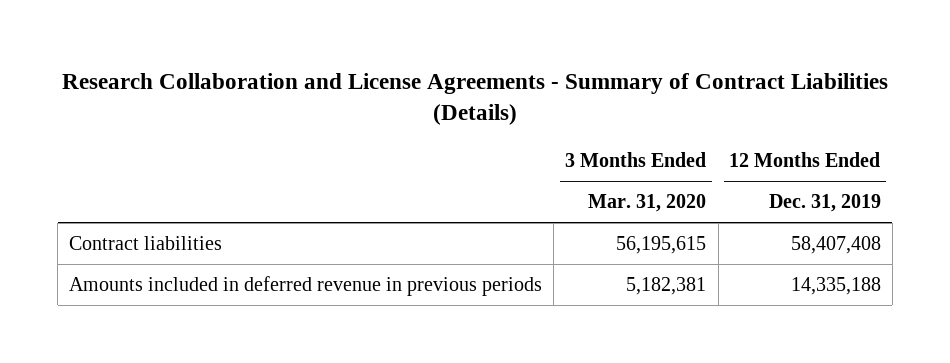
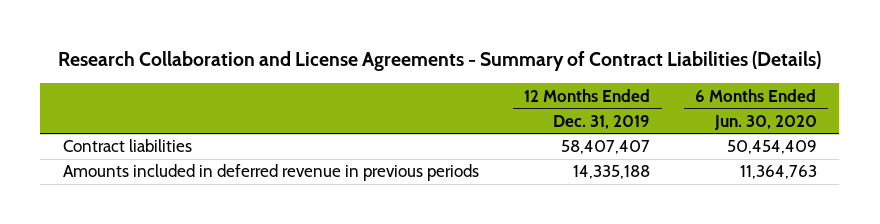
- | 3 Months Ended Mar. 31, 2020 | 12 Months Ended Dec. 31, 2019
+ | 12 Months Ended Dec. 31, 2019 | 6 Months Ended Jun. 30, 2020
- Contract liabilities | 56,195,615 | 58,407,408
+ Contract liabilities | 58,407,407 | 50,454,409

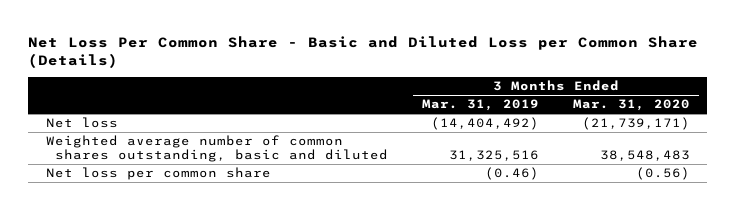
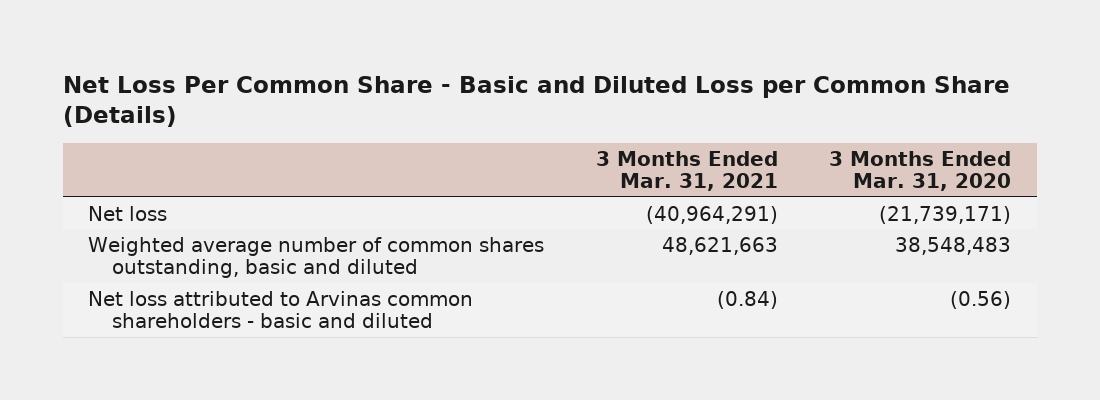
- | 3 Months Ended Mar. 31, 2019 | 3 Months Ended Mar. 31, 2020
+ | 3 Months Ended Mar. 31, 2021 | 3 Months Ended Mar. 31, 2020
- Net loss per common share | (0.46) | (0.56)
+ Net loss attributed to Arvinas common shareholders - basic and diluted | (0.84) | (0.56)

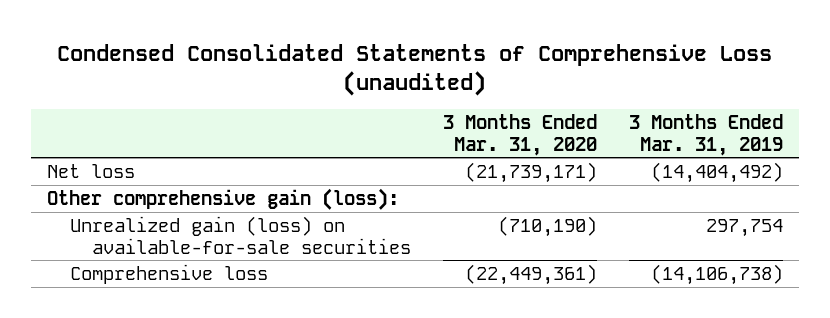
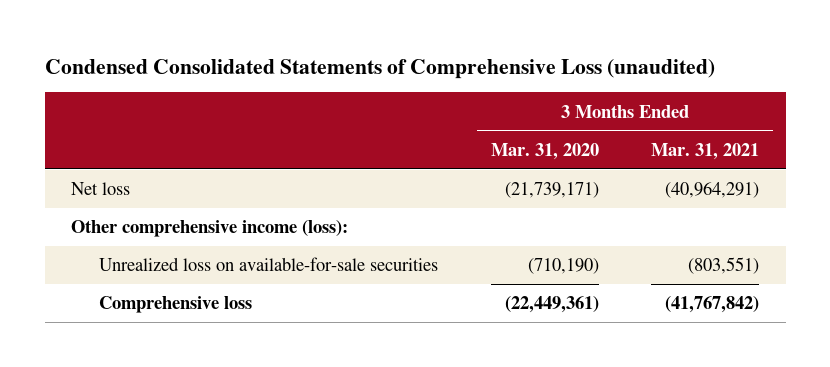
- | 3 Months Ended Mar. 31, 2020 | 3 Months Ended Mar. 31, 2019
+ | 3 Months Ended Mar. 31, 2020 | 3 Months Ended Mar. 31, 2021
- Other comprehensive gain (loss):
- Unrealized gain (loss) on available-for-sale securities | (710,190) | 297,754
+ Other comprehensive income (loss):
+ Unrealized loss on available-for-sale securities | (710,190) | (803,551)

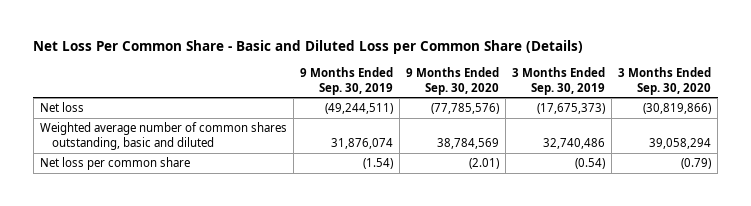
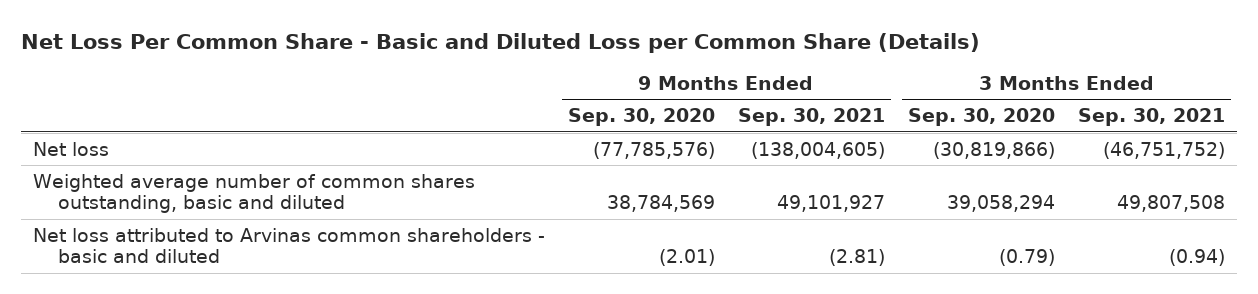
- | 9 Months Ended Sep. 30, 2019 | 9 Months Ended Sep. 30, 2020 | 3 Months Ended Sep. 30, 2019 | 3 Months Ended Sep. 30, 2020
+ | 9 Months Ended Sep. 30, 2020 | 9 Months Ended Sep. 30, 2021 | 3 Months Ended Sep. 30, 2020 | 3 Months Ended Sep. 30, 2021
- Net loss per common share | (1.54) | (2.01) | (0.54) | (0.79)
+ Net loss attributed to Arvinas common shareholders - basic and diluted | (2.01) | (2.81) | (0.79) | (0.94)

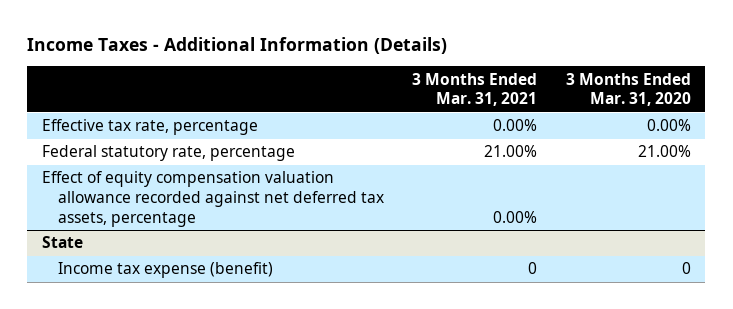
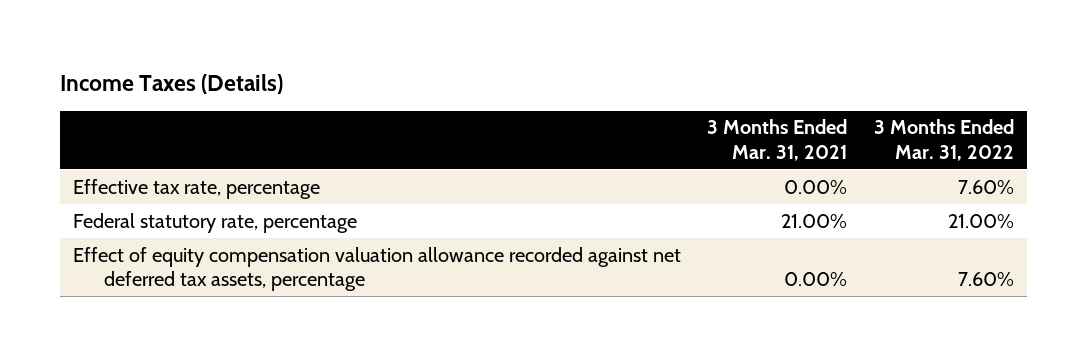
- Income Taxes - Additional Information (Details)
+ Income Taxes (Details)
- | 3 Months Ended Mar. 31, 2021 | 3 Months Ended Mar. 31, 2020
+ | 3 Months Ended Mar. 31, 2021 | 3 Months Ended Mar. 31, 2022
- State
- Income tax expense (benefit) | 0 | 0

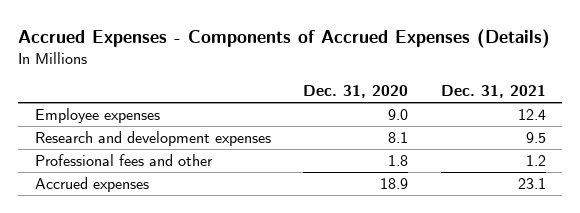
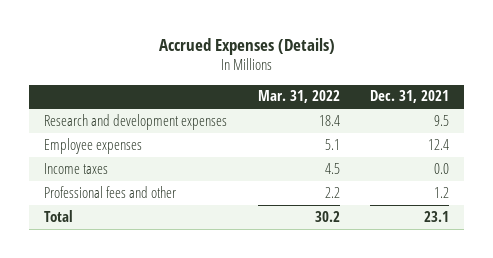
- Accrued Expenses - Components of Accrued Expenses (Details)
+ Accrued Expenses (Details)
- | Dec. 31, 2020 | Dec. 31, 2021
+ | Mar. 31, 2022 | Dec. 31, 2021
moved down: Employee expenses | 5.1 | 12.4
+ Income taxes | 4.5 | 0.0
- Accrued expenses | 18.9 | 23.1
+ Total | 30.2 | 23.1

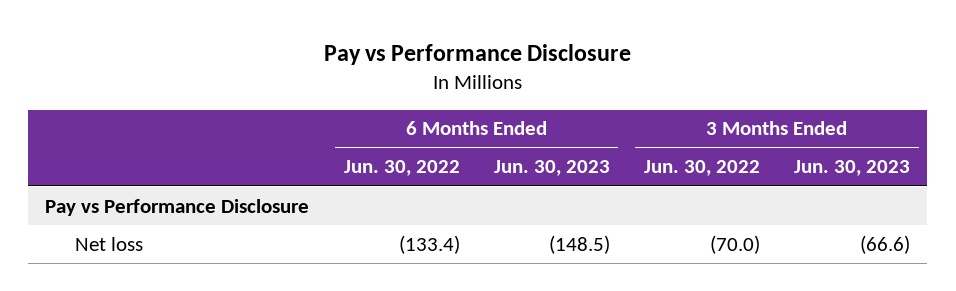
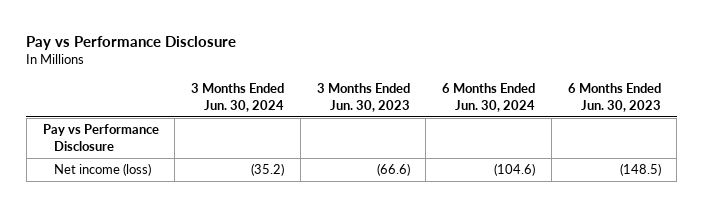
- | 6 Months Ended Jun. 30, 2022 | 6 Months Ended Jun. 30, 2023 | 3 Months Ended Jun. 30, 2022 | 3 Months Ended Jun. 30, 2023
+ | 3 Months Ended Jun. 30, 2024 | 3 Months Ended Jun. 30, 2023 | 6 Months Ended Jun. 30, 2024 | 6 Months Ended Jun. 30, 2023
- Net loss | (133.4) | (148.5) | (70.0) | (66.6)
+ Net income (loss) | (35.2) | (66.6) | (104.6) | (148.5)

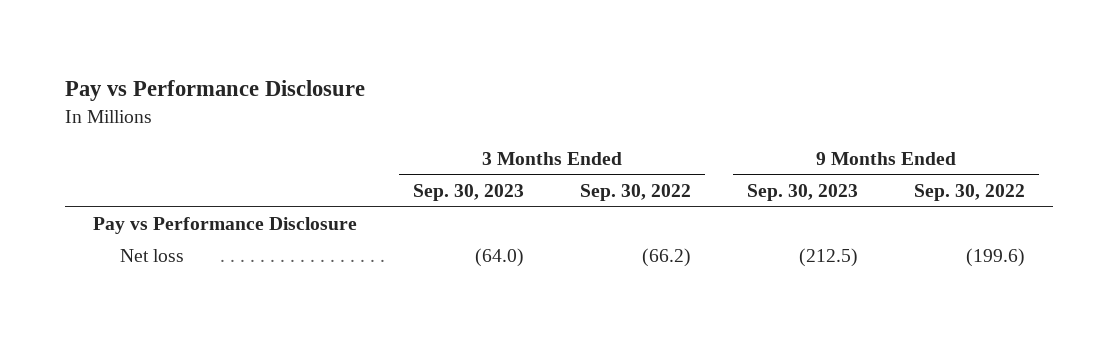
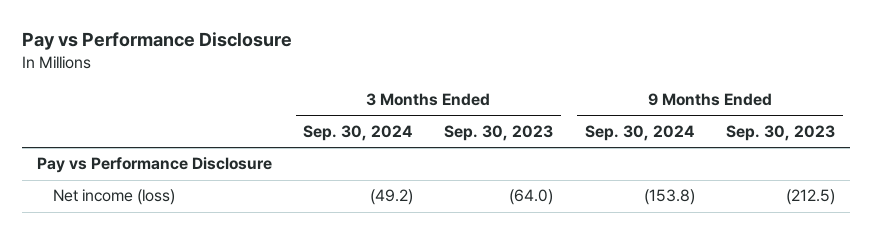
- | 3 Months Ended Sep. 30, 2023 | 3 Months Ended Sep. 30, 2022 | 9 Months Ended Sep. 30, 2023 | 9 Months Ended Sep. 30, 2022
+ | 3 Months Ended Sep. 30, 2024 | 3 Months Ended Sep. 30, 2023 | 9 Months Ended Sep. 30, 2024 | 9 Months Ended Sep. 30, 2023
- Net loss | (64.0) | (66.2) | (212.5) | (199.6)
+ Net income (loss) | (49.2) | (64.0) | (153.8) | (212.5)

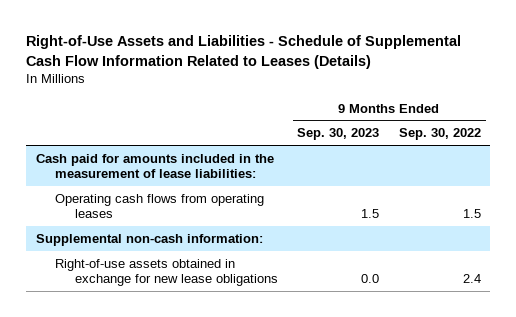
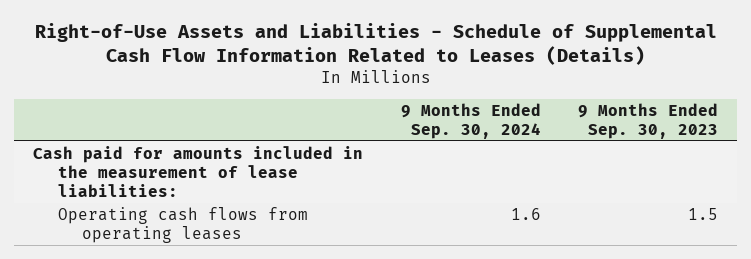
- | 9 Months Ended Sep. 30, 2023 | 9 Months Ended Sep. 30, 2022
+ | 9 Months Ended Sep. 30, 2024 | 9 Months Ended Sep. 30, 2023
- Supplemental non-cash information:
- Right-of-use assets obtained in exchange for new lease obligations | 0.0 | 2.4

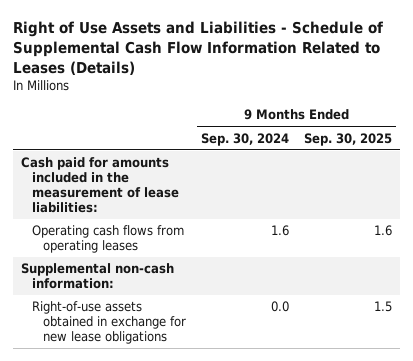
- Right-of-Use Assets and Liabilities - Schedule of Supplemental Cash Flow Information Related to Leases (Details)
+ Right of Use Assets and Liabilities - Schedule of Supplemental Cash Flow Information Related to Leases (Details)
- | 9 Months Ended Sep. 30, 2024 | 9 Months Ended Sep. 30, 2023
+ | 9 Months Ended Sep. 30, 2024 | 9 Months Ended Sep. 30, 2025
+ Supplemental non-cash information:
+ Right-of-use assets obtained in exchange for new lease obligations | 0.0 | 1.5

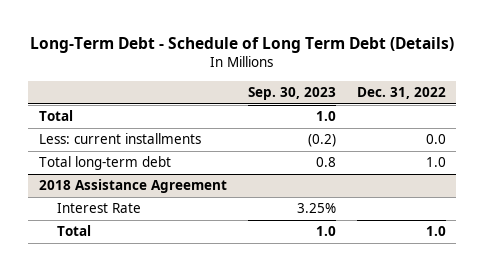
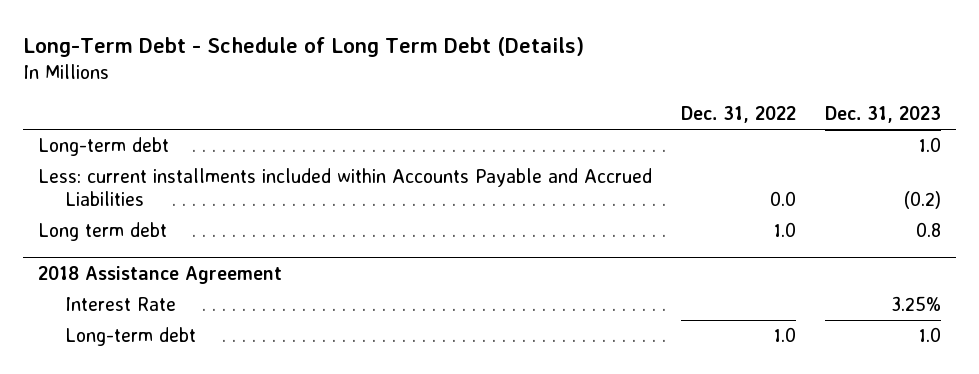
- | Sep. 30, 2023 | Dec. 31, 2022
+ | Dec. 31, 2022 | Dec. 31, 2023
- Total | 1.0 |
- Less: current installments | (0.2) | 0.0
- Total long-term debt | 0.8 | 1.0
+ Long-term debt | | 1.0
+ Less: current installments included within Accounts Payable and Accrued Liabilities | 0.0 | (0.2)
+ Long term debt | 1.0 | 0.8
@ 2018 Assistance Agreement
- Total | 1.0 | 1.0
+ Long-term debt | 1.0 | 1.0

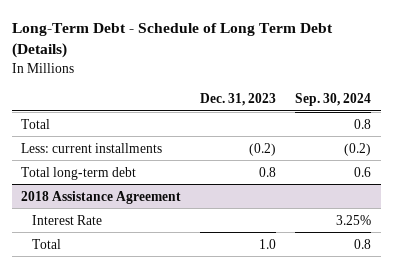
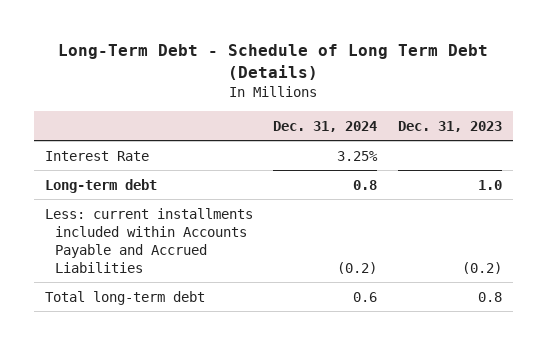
- | Dec. 31, 2023 | Sep. 30, 2024
+ | Dec. 31, 2024 | Dec. 31, 2023
- Total | | 0.8
- Less: current installments | (0.2) | (0.2)
- 2018 Assistance Agreement
- Total | 1.0 | 0.8
+ Long-term debt | 0.8 | 1.0
+ Less: current installments included within Accounts Payable and Accrued Liabilities | (0.2) | (0.2)
moved down: Total long-term debt | 0.6 | 0.8

